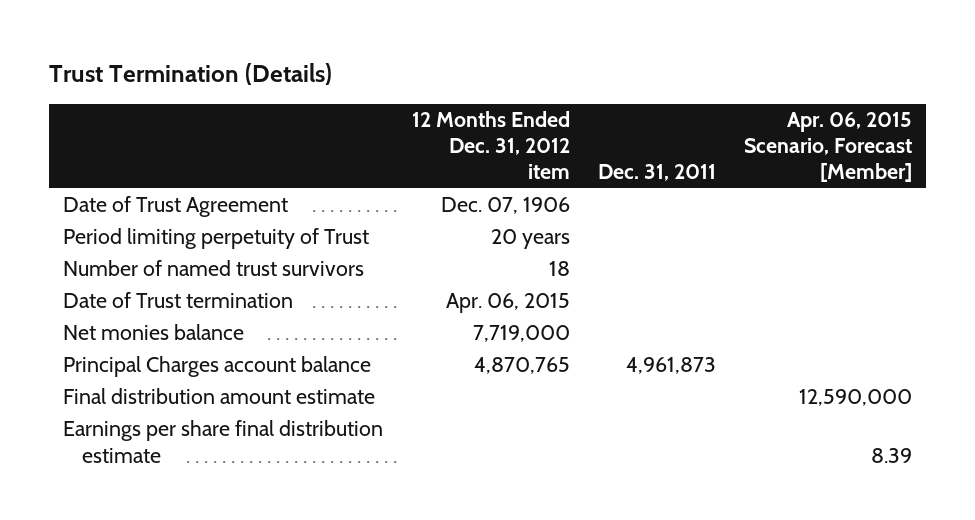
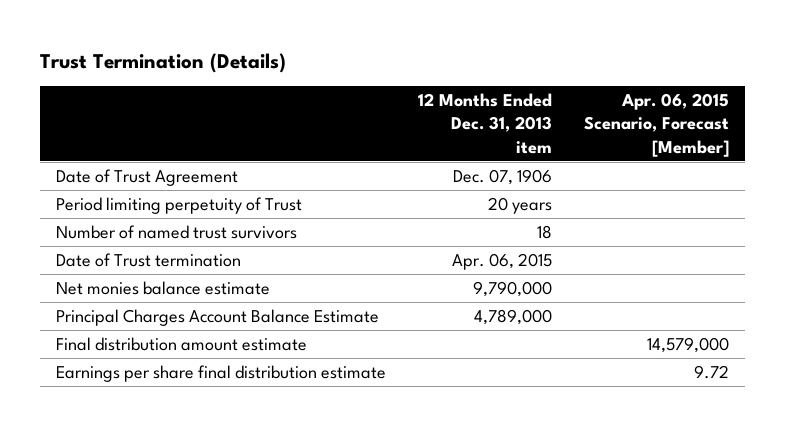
- | 12 Months Ended Dec. 31, 2012 item | Dec. 31, 2011 | Apr. 06, 2015 Scenario, Forecast [Member]
+ | 12 Months Ended Dec. 31, 2013 item | Apr. 06, 2015 Scenario, Forecast [Member]
- Net monies balance | 7,719,000 | |
- Principal Charges account balance | 4,870,765 | 4,961,873 |
- Final distribution amount estimate | | | 12,590,000
- Earnings per share final distribution estimate | | | 8.39
+ Net monies balance estimate | 9,790,000 |
+ Principal Charges Account Balance Estimate | 4,789,000 |
+ Final distribution amount estimate | | 14,579,000
+ Earnings per share final distribution estimate | | 9.72

